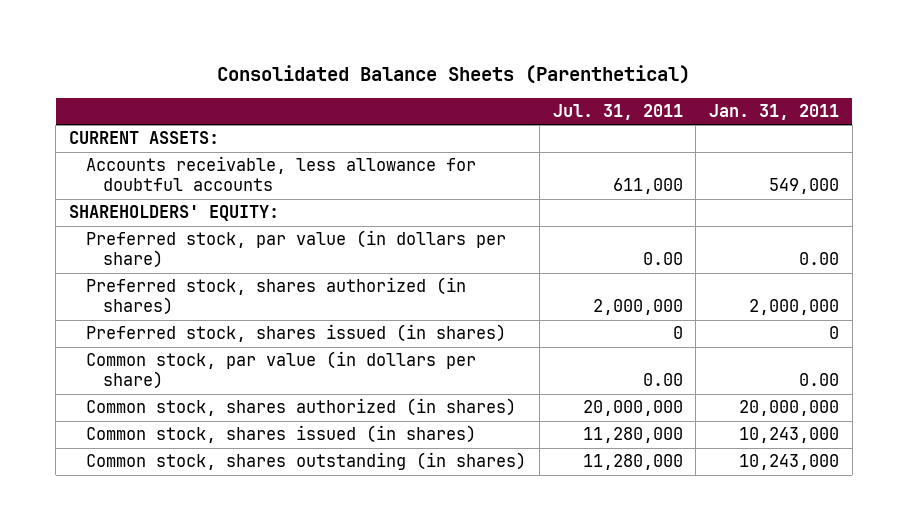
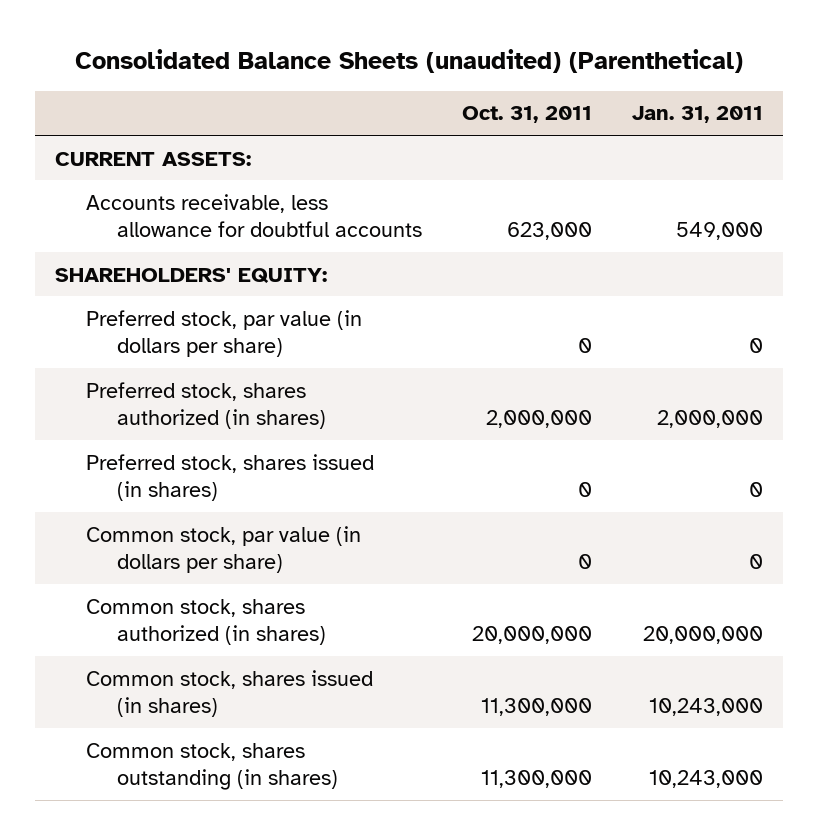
- Consolidated Balance Sheets (Parenthetical)
+ Consolidated Balance Sheets (unaudited) (Parenthetical)
- | Jul. 31, 2011 | Jan. 31, 2011
+ | Oct. 31, 2011 | Jan. 31, 2011
- Preferred stock, par value (in dollars per share) | 0.00 | 0.00
+ Preferred stock, par value (in dollars per share) | 0 | 0
- Common stock, par value (in dollars per share) | 0.00 | 0.00
+ Common stock, par value (in dollars per share) | 0 | 0

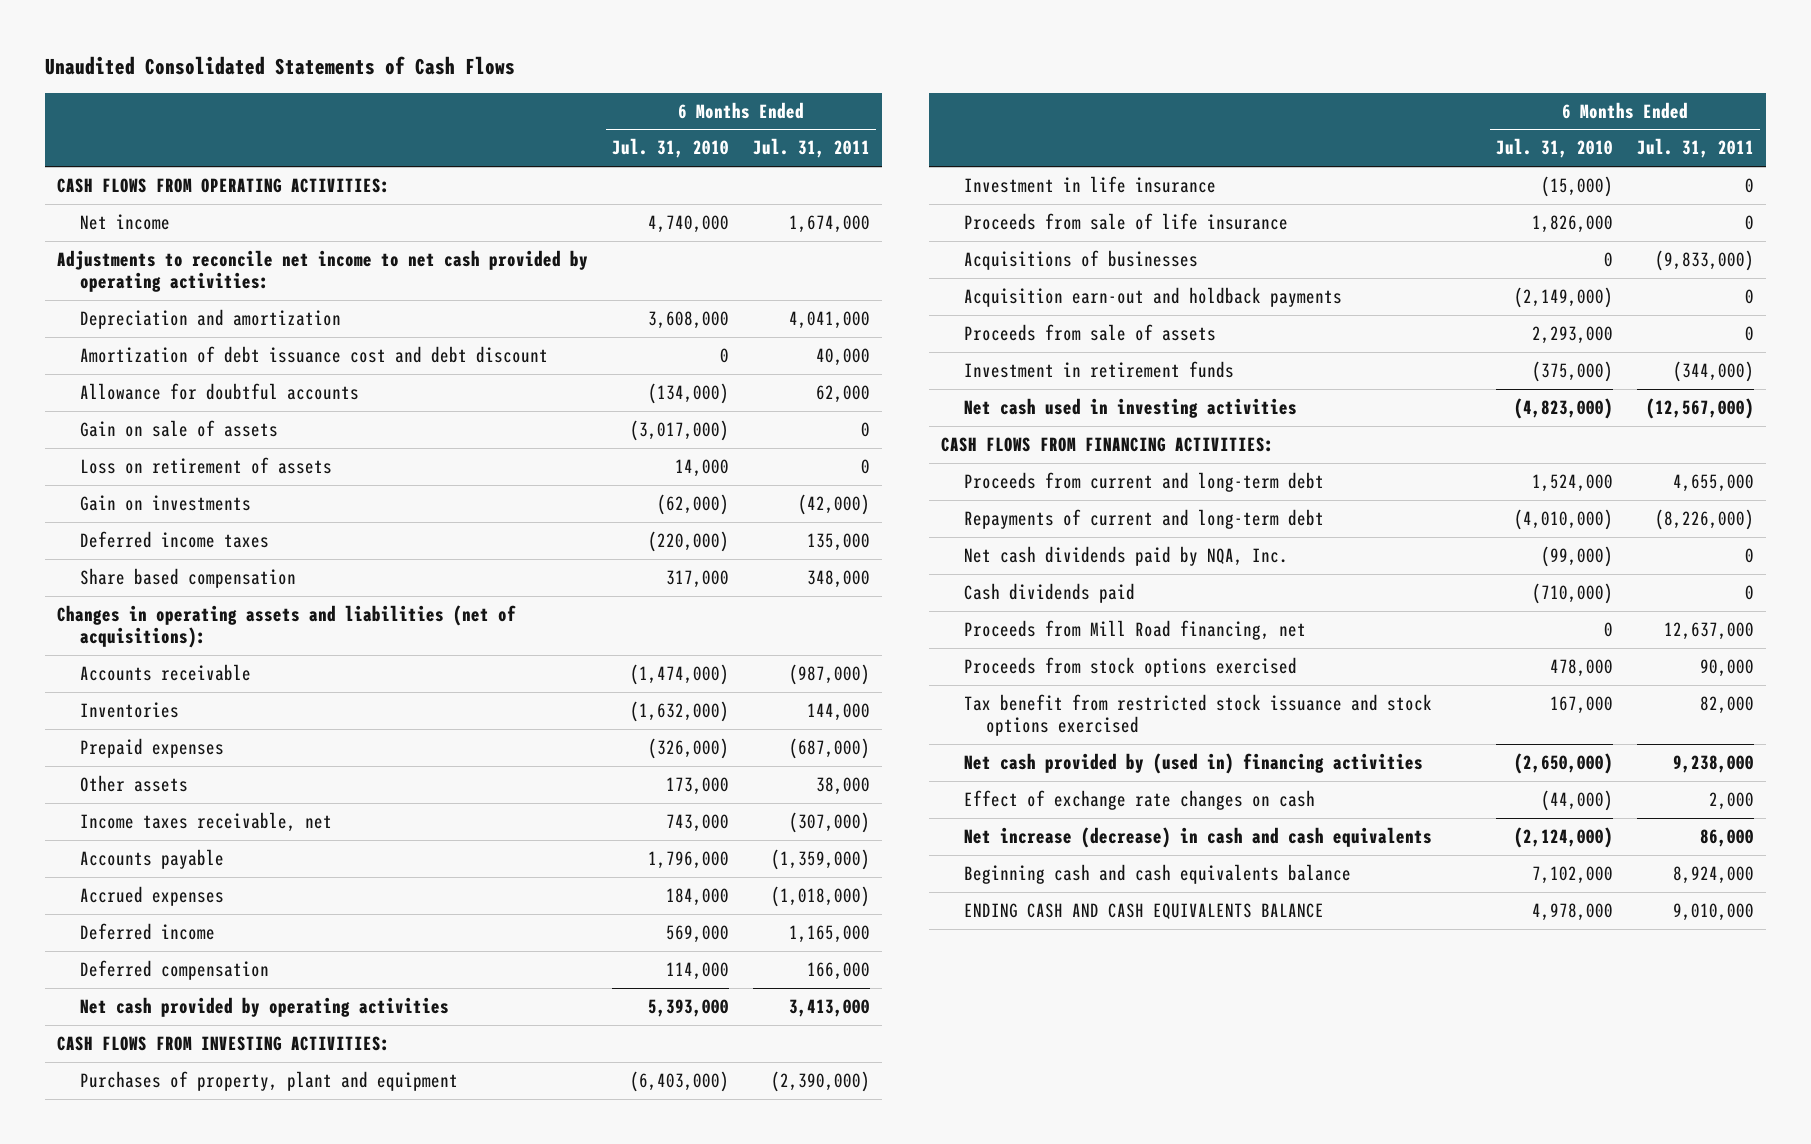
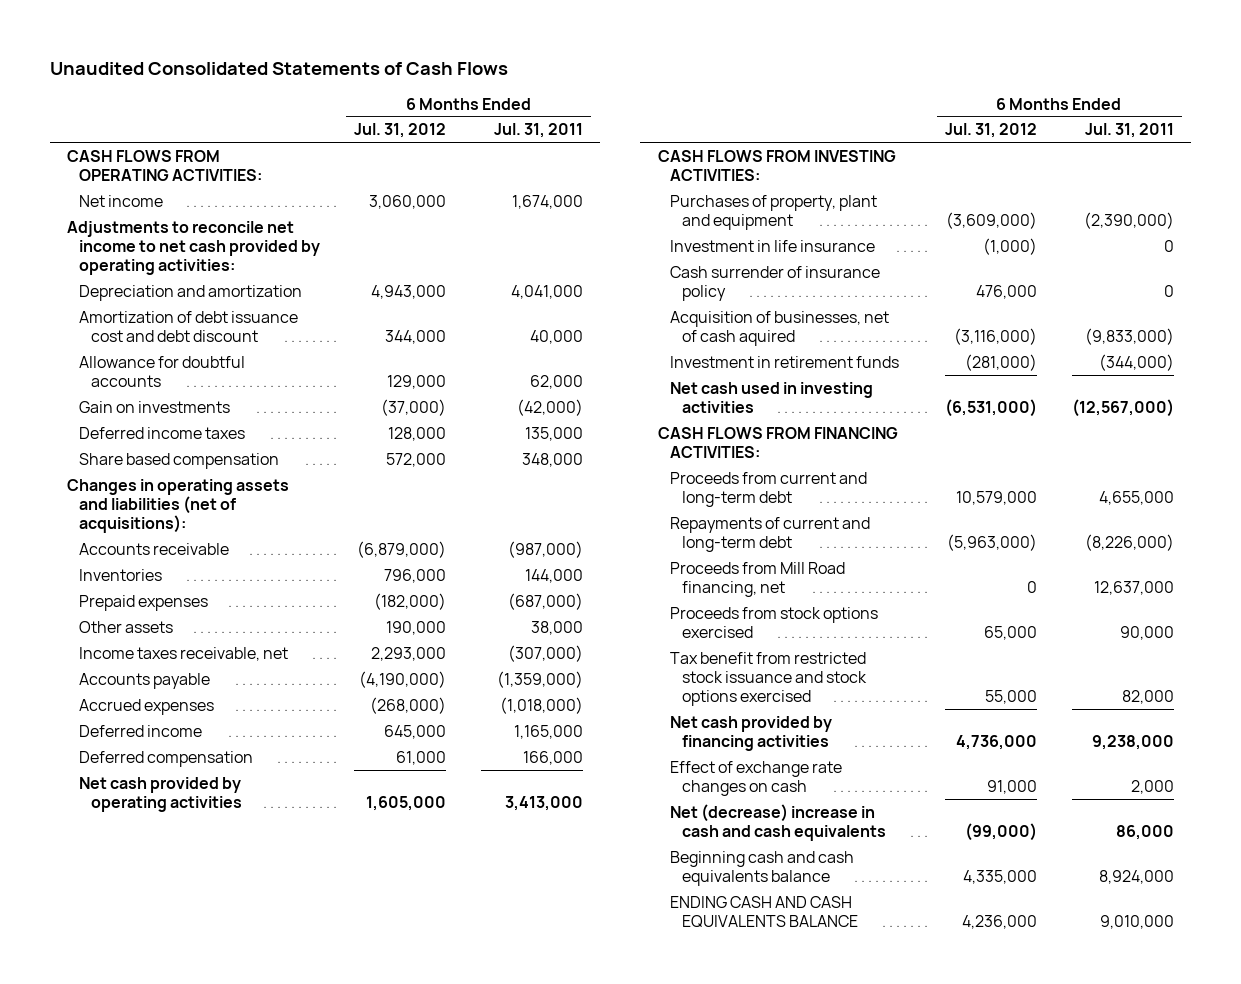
- | 6 Months Ended Jul. 31, 2010 | 6 Months Ended Jul. 31, 2011
+ | 6 Months Ended Jul. 31, 2012 | 6 Months Ended Jul. 31, 2011
- Gain on sale of assets | (3,017,000) | 0
- Loss on retirement of assets | 14,000 | 0
- Proceeds from sale of life insurance | 1,826,000 | 0
- Acquisitions of businesses | 0 | (9,833,000)
- Acquisition earn-out and holdback payments | (2,149,000) | 0
- Proceeds from sale of assets | 2,293,000 | 0
+ Cash surrender of insurance policy | 476,000 | 0
+ Acquisition of businesses, net of cash aquired | (3,116,000) | (9,833,000)
- Net cash dividends paid by NQA, Inc. | (99,000) | 0
- Cash dividends paid | (710,000) | 0
- Net cash provided by (used in) financing activities | (2,650,000) | 9,238,000
+ Net cash provided by financing activities | 4,736,000 | 9,238,000
- Net increase (decrease) in cash and cash equivalents | (2,124,000) | 86,000
+ Net (decrease) increase in cash and cash equivalents | (99,000) | 86,000

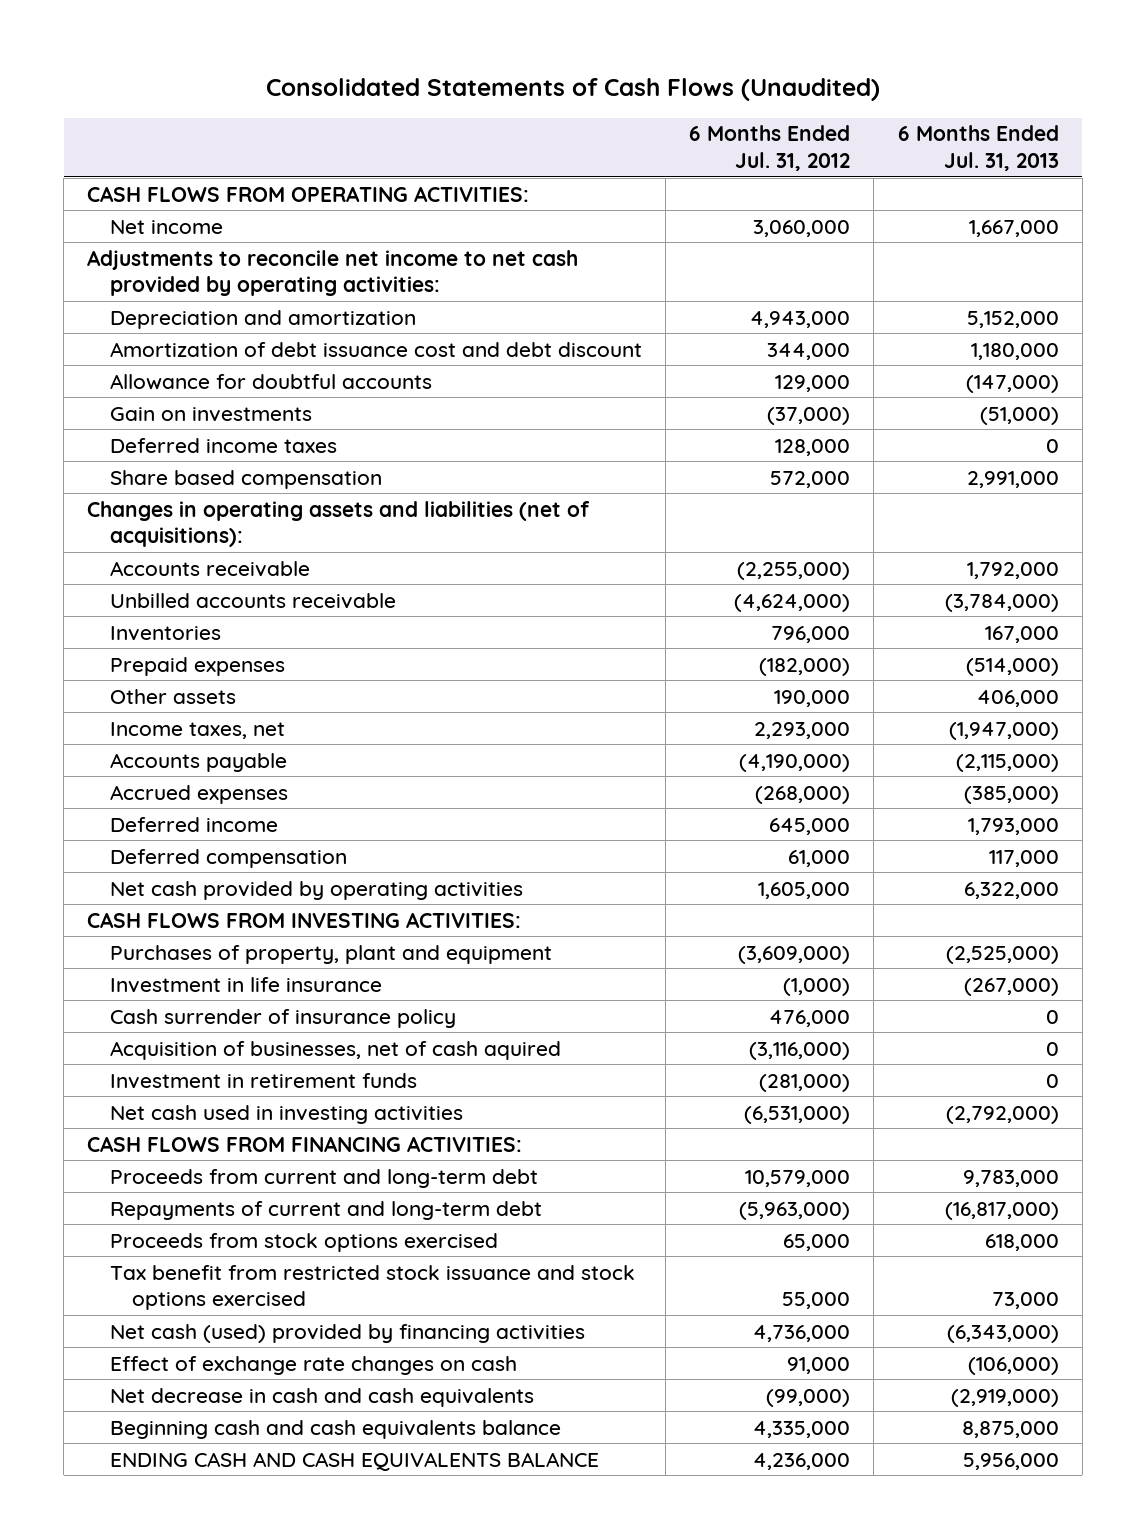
- Unaudited Consolidated Statements of Cash Flows
+ Consolidated Statements of Cash Flows (Unaudited)
- | 6 Months Ended Jul. 31, 2012 | 6 Months Ended Jul. 31, 2011
+ | 6 Months Ended Jul. 31, 2012 | 6 Months Ended Jul. 31, 2013
- Accounts receivable | (6,879,000) | (987,000)
+ Accounts receivable | (2,255,000) | 1,792,000
+ Unbilled accounts receivable | (4,624,000) | (3,784,000)
- Income taxes receivable, net | 2,293,000 | (307,000)
+ Income taxes, net | 2,293,000 | (1,947,000)
- Proceeds from Mill Road financing, net | 0 | 12,637,000
- Net cash provided by financing activities | 4,736,000 | 9,238,000
+ Net cash (used) provided by financing activities | 4,736,000 | (6,343,000)
- Net (decrease) increase in cash and cash equivalents | (99,000) | 86,000
+ Net decrease in cash and cash equivalents | (99,000) | (2,919,000)

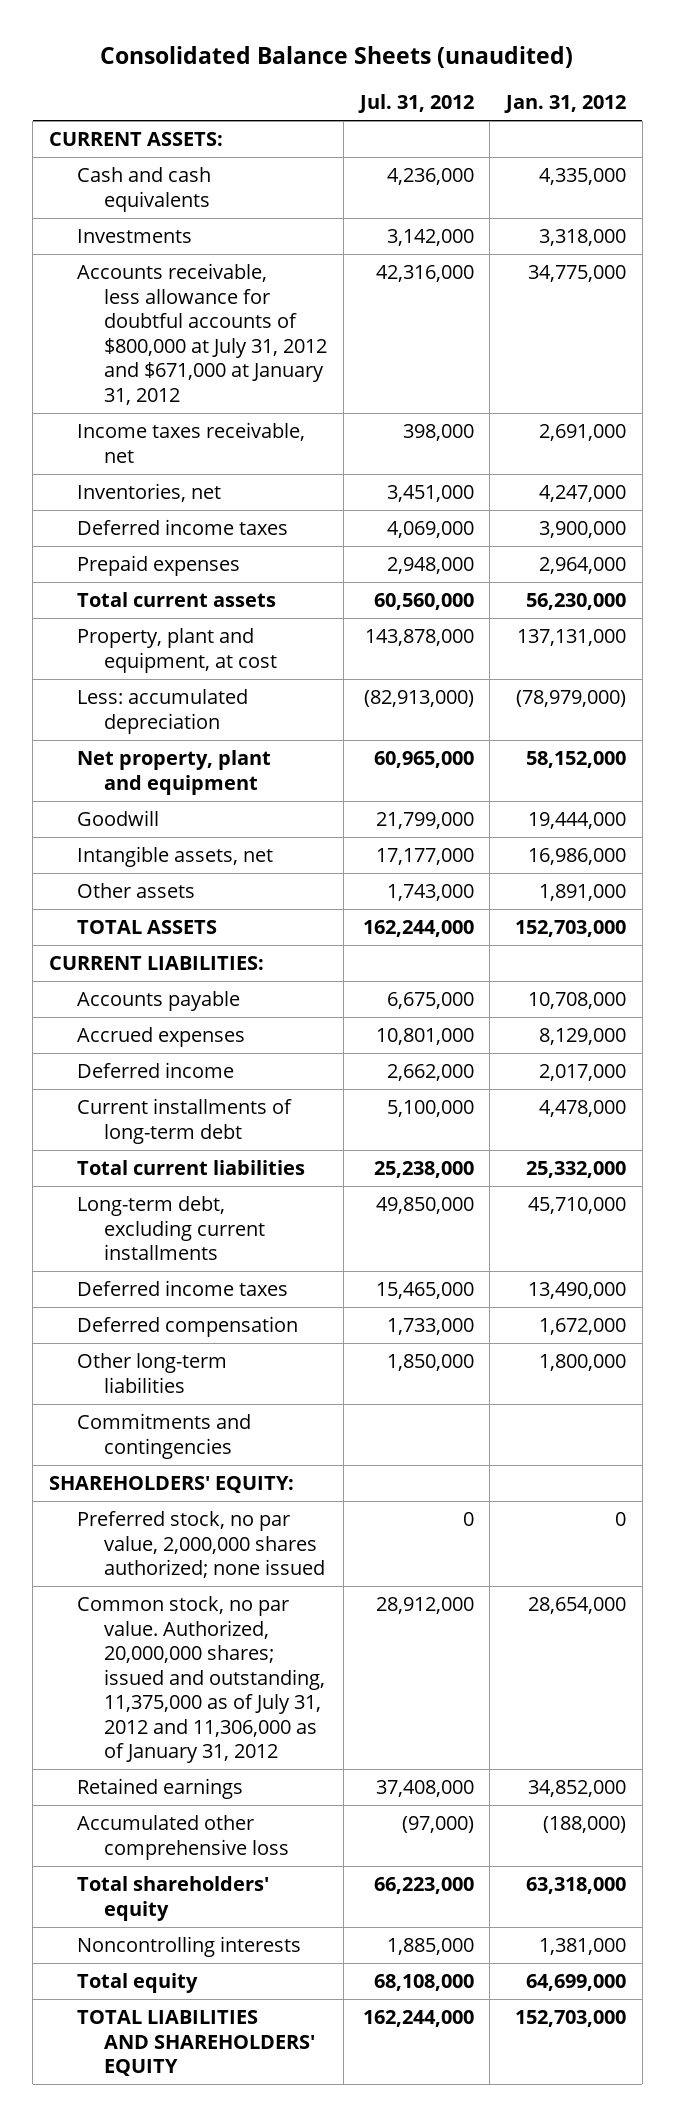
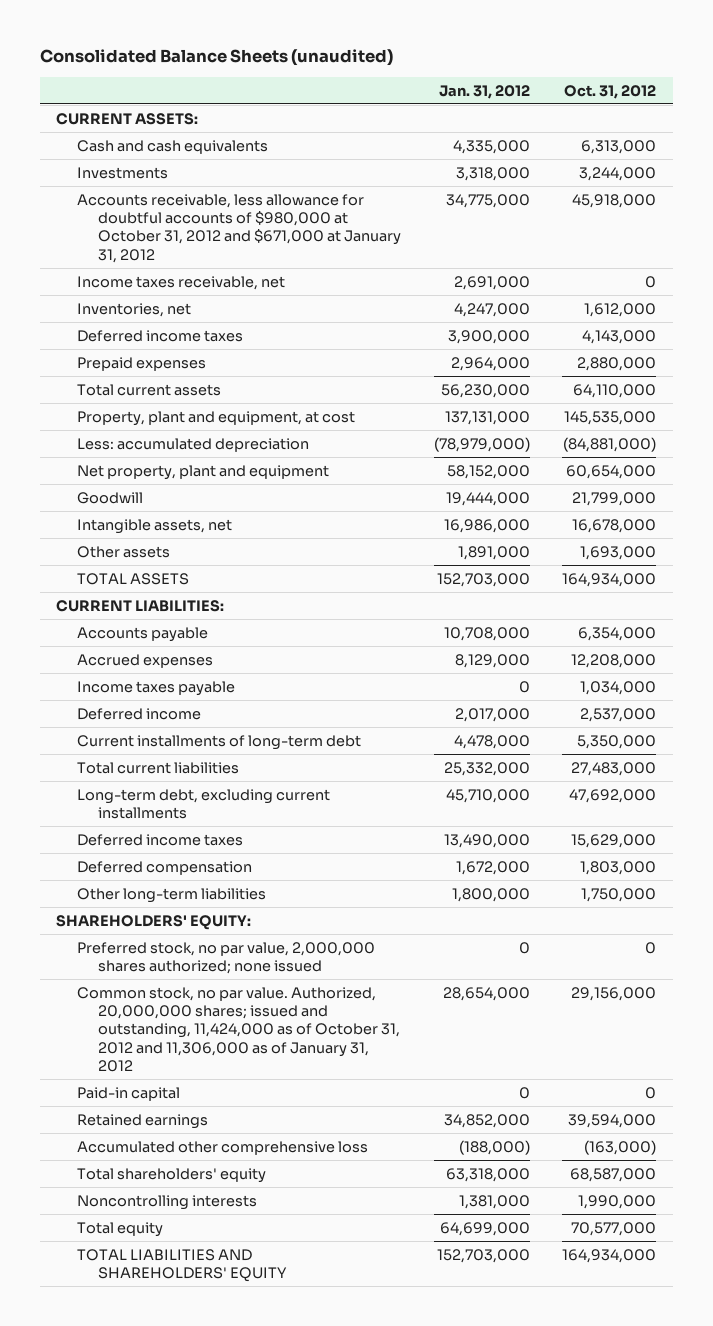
- | Jul. 31, 2012 | Jan. 31, 2012
+ | Jan. 31, 2012 | Oct. 31, 2012
- Accounts receivable, less allowance for doubtful accounts of $800,000 at July 31, 2012 and $671,000 at January 31, 2012 | 42,316,000 | 34,775,000
+ Accounts receivable, less allowance for doubtful accounts of $980,000 at October 31, 2012 and $671,000 at January 31, 2012 | 34,775,000 | 45,918,000
+ Income taxes payable | 0 | 1,034,000
- Commitments and contingencies
- Common stock, no par value. Authorized, 20,000,000 shares; issued and outstanding, 11,375,000 as of July 31, 2012 and 11,306,000 as of January 31, 2012 | 28,912,000 | 28,654,000
+ Common stock, no par value. Authorized, 20,000,000 shares; issued and outstanding, 11,424,000 as of October 31, 2012 and 11,306,000 as of January 31, 2012 | 28,654,000 | 29,156,000
+ Paid-in capital | 0 | 0

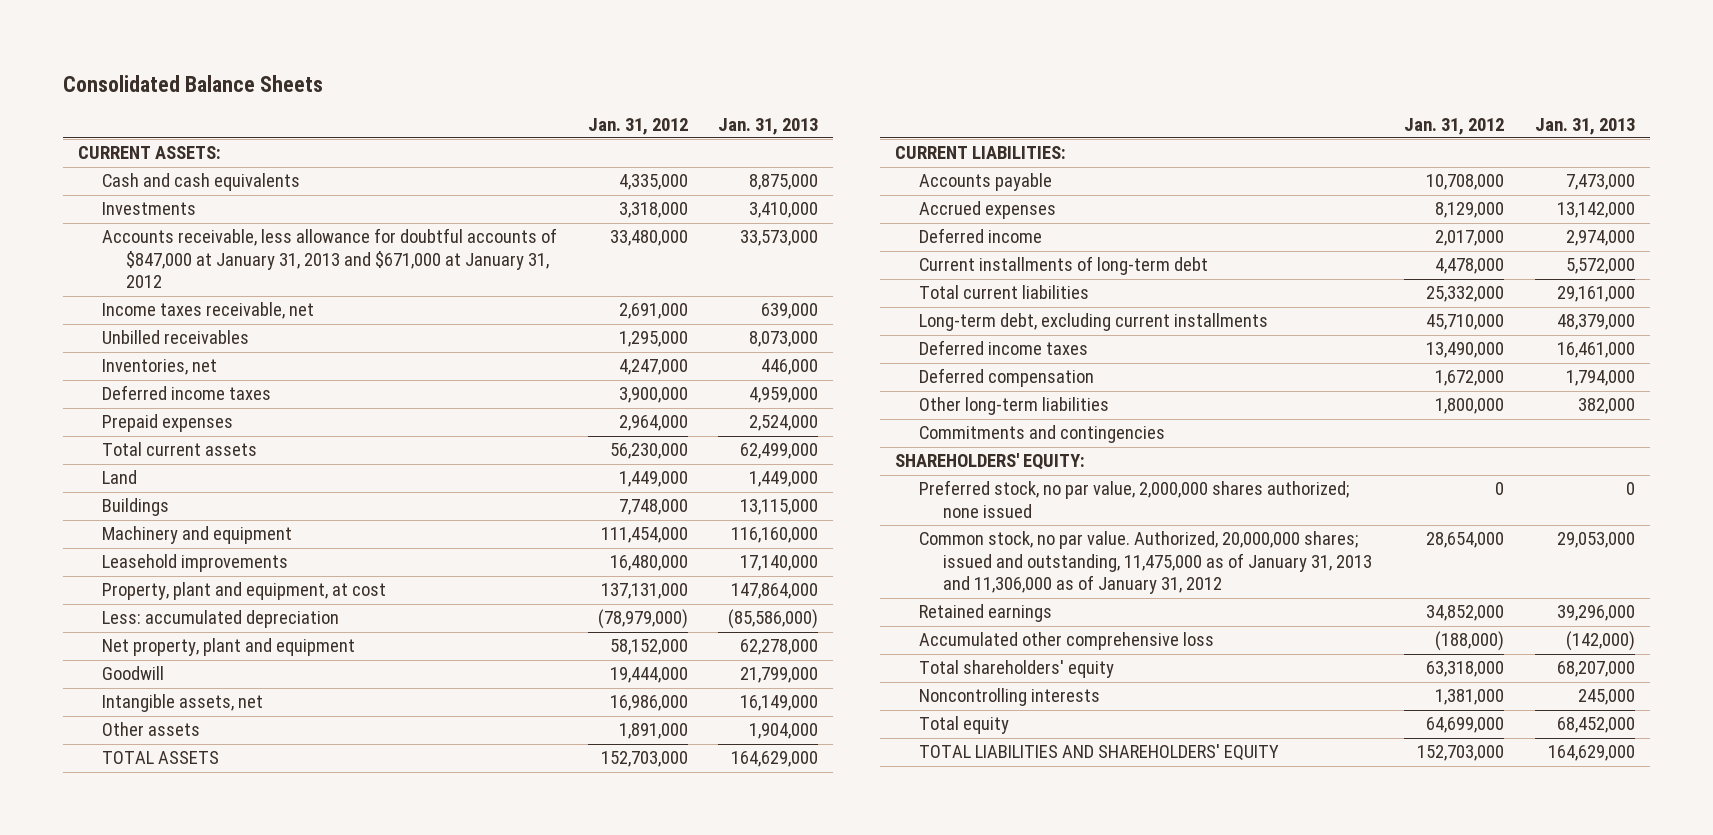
- Consolidated Balance Sheets (unaudited)
+ Consolidated Balance Sheets
- | Jan. 31, 2012 | Oct. 31, 2012
+ | Jan. 31, 2012 | Jan. 31, 2013
- Accounts receivable, less allowance for doubtful accounts of $980,000 at October 31, 2012 and $671,000 at January 31, 2012 | 34,775,000 | 45,918,000
+ Accounts receivable, less allowance for doubtful accounts of $847,000 at January 31, 2013 and $671,000 at January 31, 2012 | 33,480,000 | 33,573,000
+ Unbilled receivables | 1,295,000 | 8,073,000
+ Land | 1,449,000 | 1,449,000
+ Buildings | 7,748,000 | 13,115,000
+ Machinery and equipment | 111,454,000 | 116,160,000
+ Leasehold improvements | 16,480,000 | 17,140,000
- Income taxes payable | 0 | 1,034,000
+ Commitments and contingencies
- Common stock, no par value. Authorized, 20,000,000 shares; issued and outstanding, 11,424,000 as of October 31, 2012 and 11,306,000 as of January 31, 2012 | 28,654,000 | 29,156,000
- Paid-in capital | 0 | 0
+ Common stock, no par value. Authorized, 20,000,000 shares; issued and outstanding, 11,475,000 as of January 31, 2013 and 11,306,000 as of January 31, 2012 | 28,654,000 | 29,053,000

